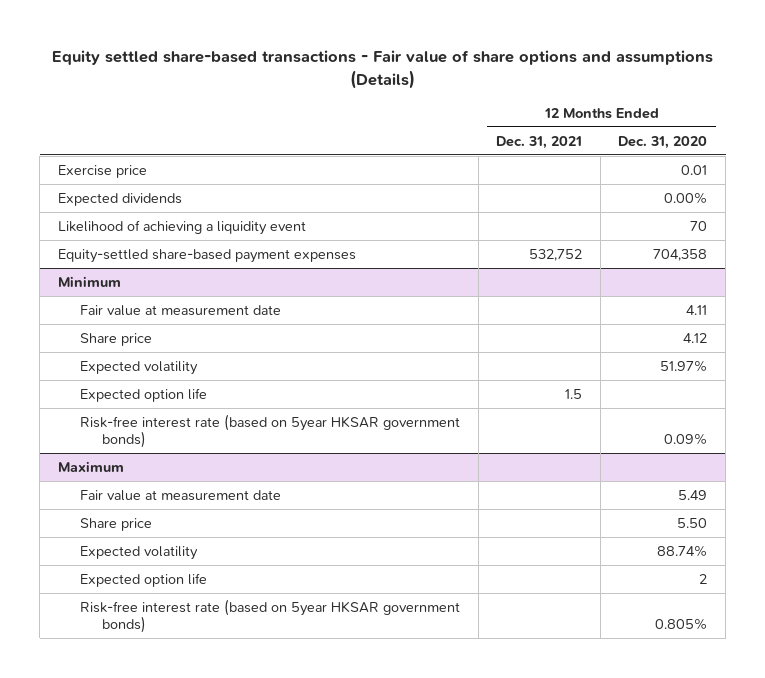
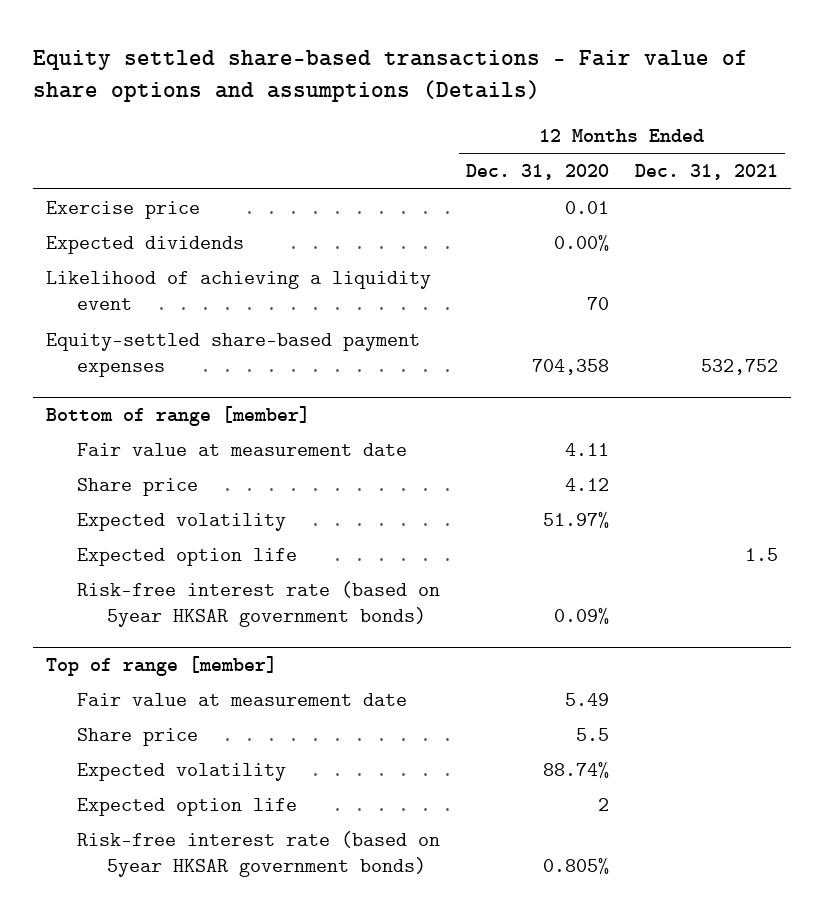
- | 12 Months Ended Dec. 31, 2021 | 12 Months Ended Dec. 31, 2020
+ | 12 Months Ended Dec. 31, 2020 | 12 Months Ended Dec. 31, 2021
- Minimum
+ Bottom of range [member]
- Maximum
+ Top of range [member]
- Share price | | 5.50
+ Share price | 5.5 |

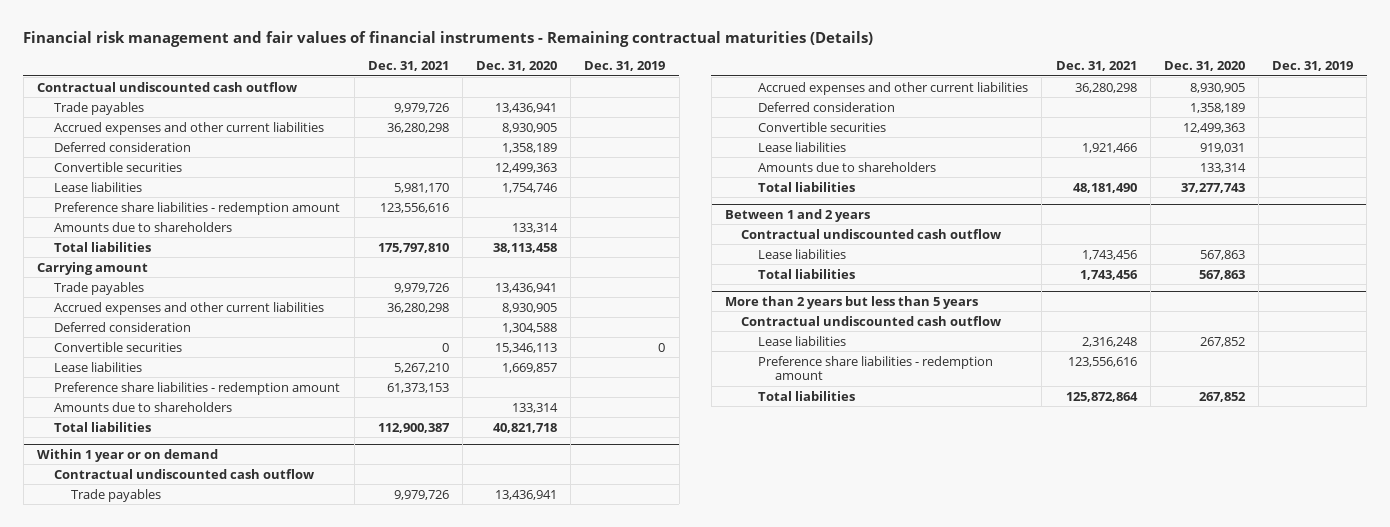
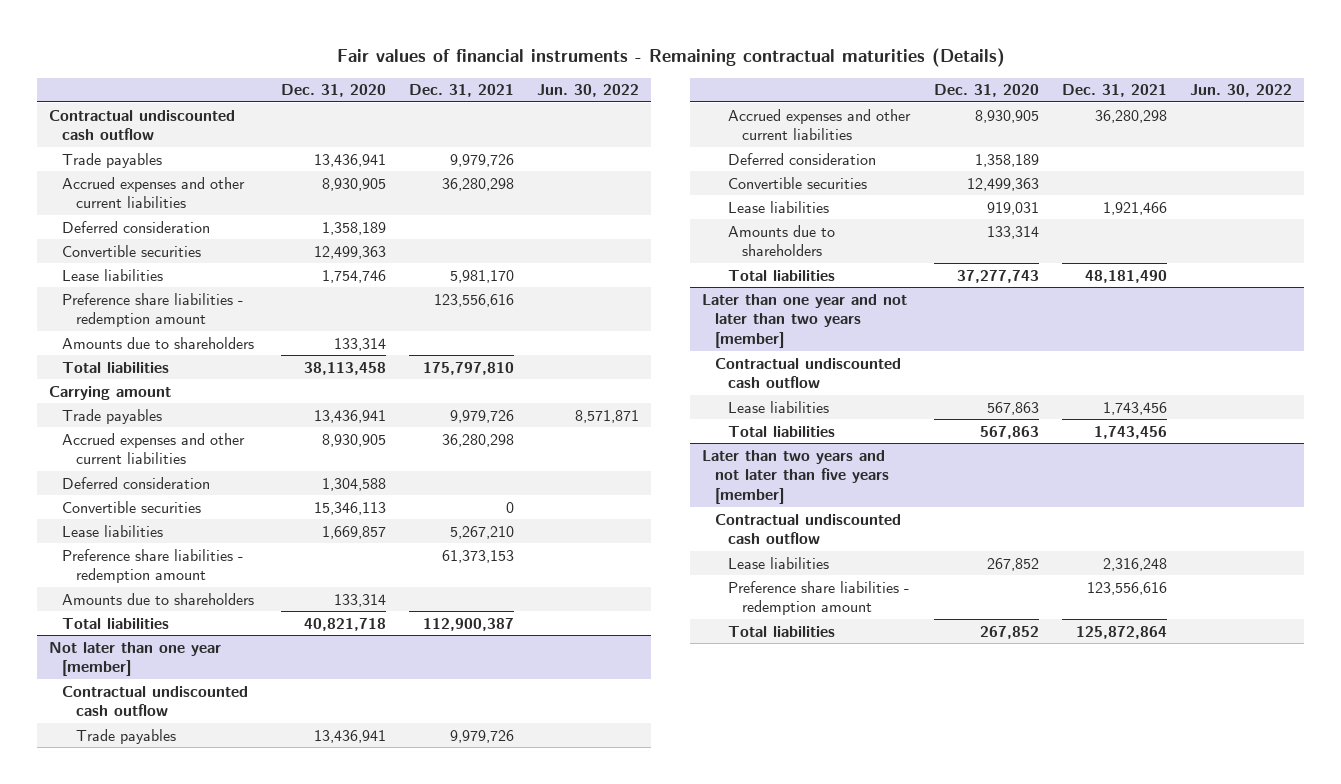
- Financial risk management and fair values of financial instruments - Remaining contractual maturities (Details)
+ Fair values of financial instruments - Remaining contractual maturities (Details)
- | Dec. 31, 2021 | Dec. 31, 2020 | Dec. 31, 2019
+ | Dec. 31, 2020 | Dec. 31, 2021 | Jun. 30, 2022
- Within 1 year or on demand
+ Not later than one year [member]
- Between 1 and 2 years
+ Later than one year and not later than two years [member]
- More than 2 years but less than 5 years
+ Later than two years and not later than five years [member]

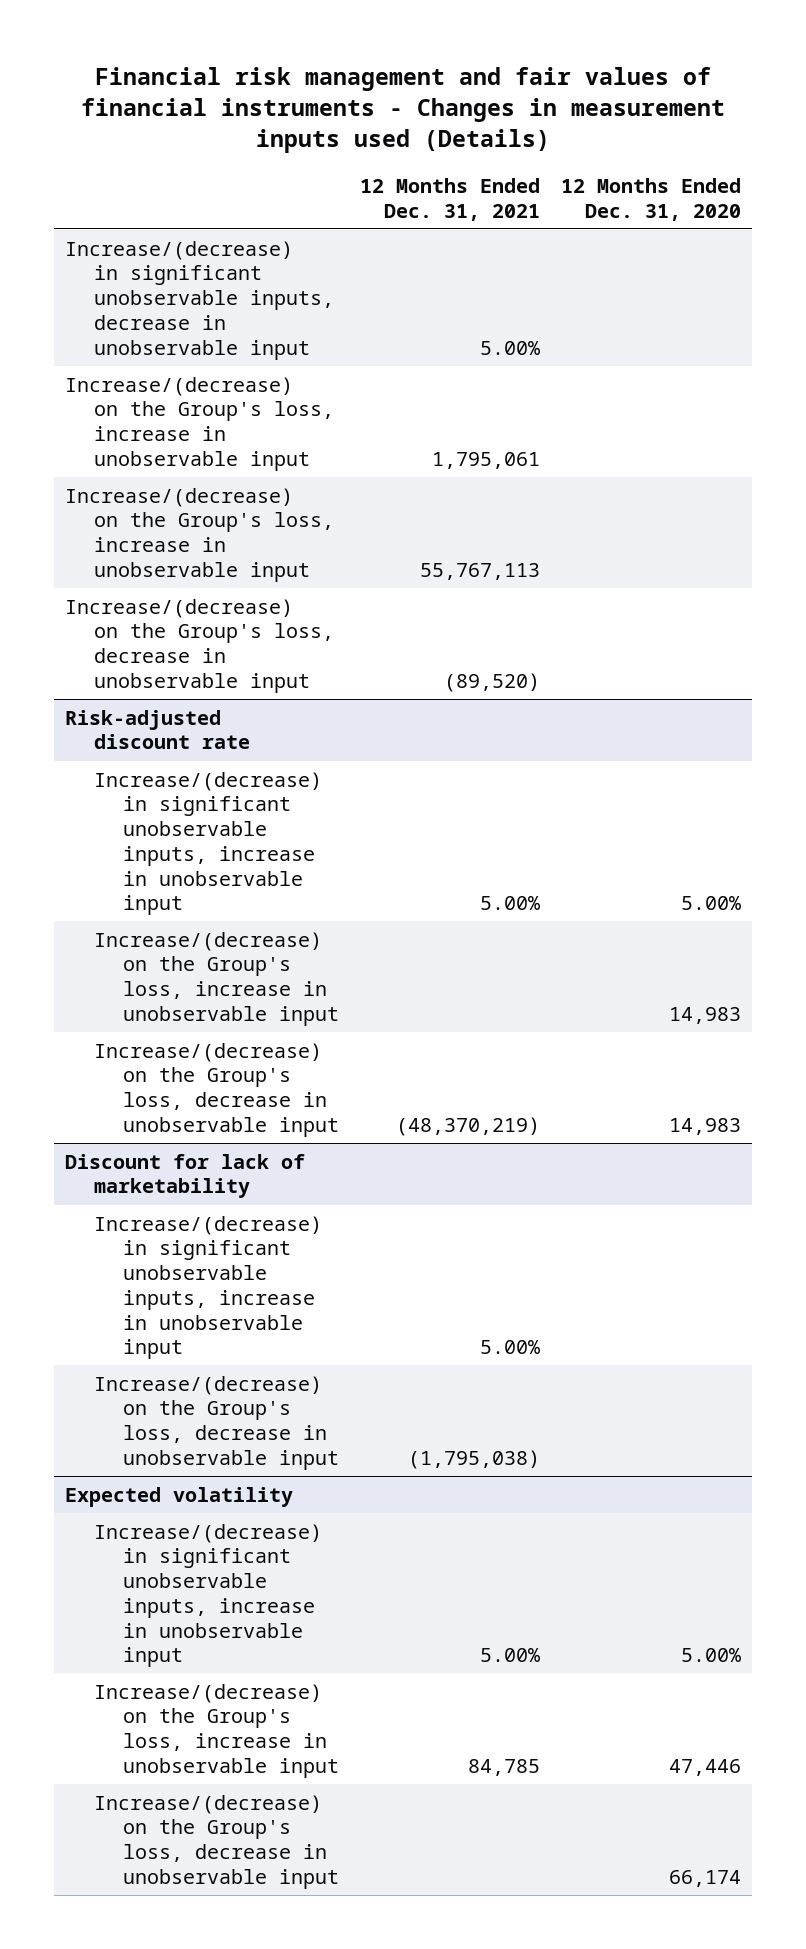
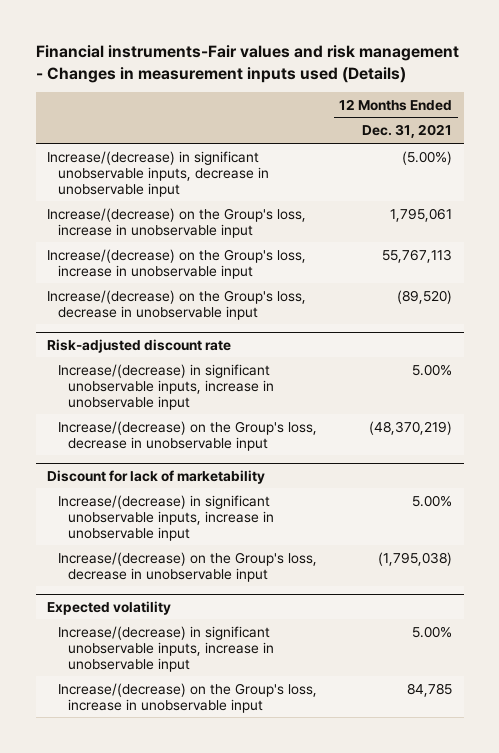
- Financial risk management and fair values of financial instruments - Changes in measurement inputs used (Details)
+ Financial instruments-Fair values and risk management - Changes in measurement inputs used (Details)
- | 12 Months Ended Dec. 31, 2021 | 12 Months Ended Dec. 31, 2020
+ | 12 Months Ended Dec. 31, 2021
- Increase/(decrease) in significant unobservable inputs, decrease in unobservable input | 5.00% |
+ Increase/(decrease) in significant unobservable inputs, decrease in unobservable input | (5.00%)
@ Risk-adjusted discount rate
- Increase/(decrease) on the Group's loss, increase in unobservable input | | 14,983
@ Expected volatility
- Increase/(decrease) on the Group's loss, decrease in unobservable input | | 66,174

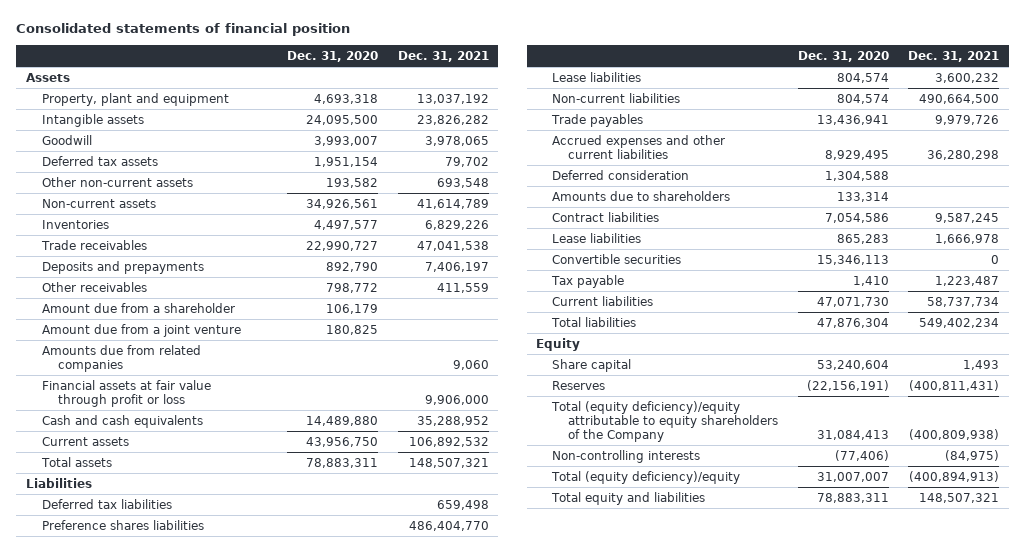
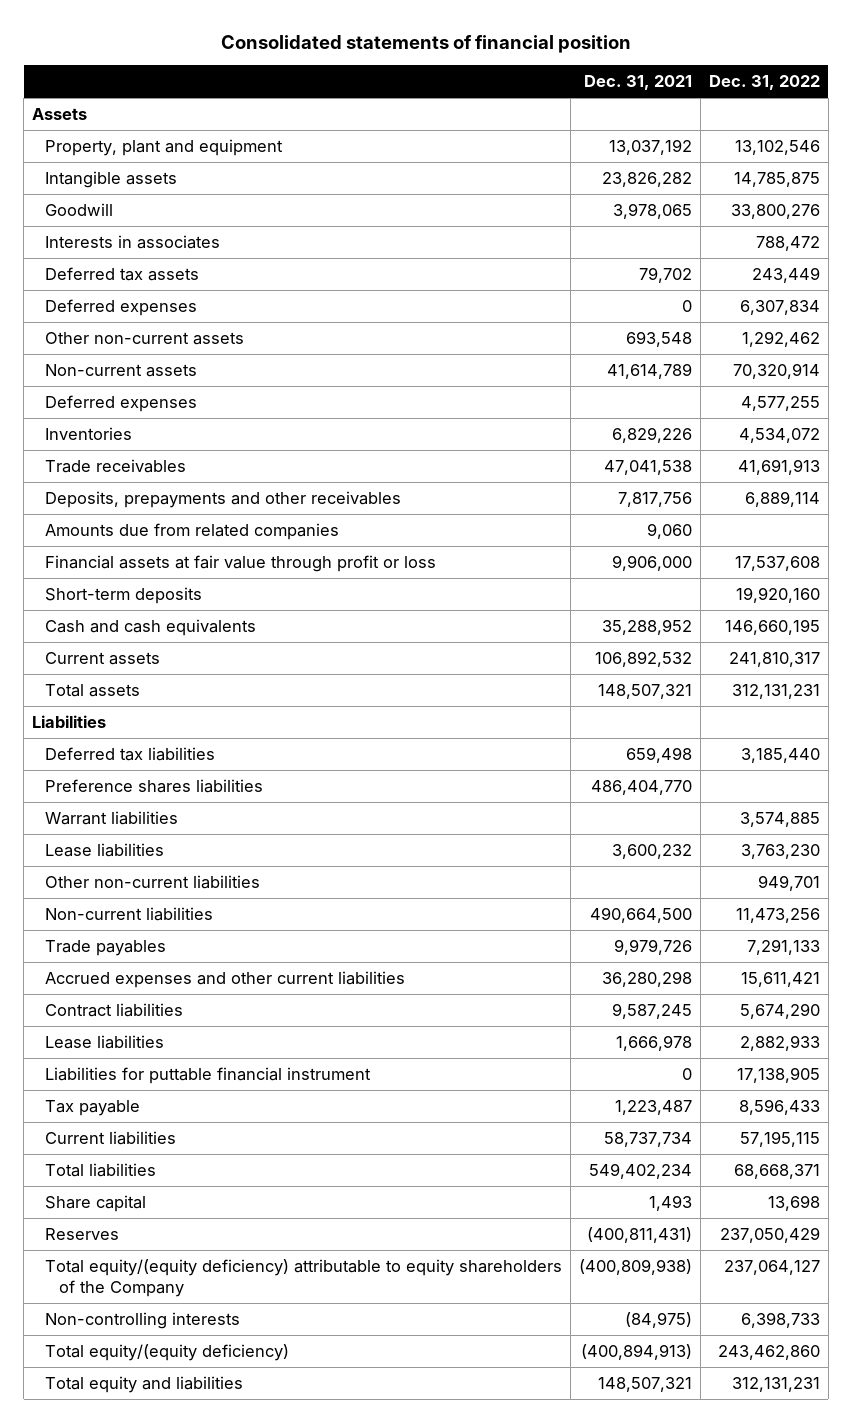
- | Dec. 31, 2020 | Dec. 31, 2021
+ | Dec. 31, 2021 | Dec. 31, 2022
+ Interests in associates | | 788,472
+ Deferred expenses | 0 | 6,307,834
+ Deferred expenses | | 4,577,255
- Deposits and prepayments | 892,790 | 7,406,197
- Other receivables | 798,772 | 411,559
- Amount due from a shareholder | 106,179 |
- Amount due from a joint venture | 180,825 |
+ Deposits, prepayments and other receivables | 7,817,756 | 6,889,114
+ Short-term deposits | | 19,920,160
+ Warrant liabilities | | 3,574,885
+ Other non-current liabilities | | 949,701
- Deferred consideration | 1,304,588 |
- Amounts due to shareholders | 133,314 |
- Convertible securities | 15,346,113 | 0
+ Liabilities for puttable financial instrument | 0 | 17,138,905
- Equity
- Total (equity deficiency)/equity attributable to equity shareholders of the Company | 31,084,413 | (400,809,938)
+ Total equity/(equity deficiency) attributable to equity shareholders of the Company | (400,809,938) | 237,064,127
- Total (equity deficiency)/equity | 31,007,007 | (400,894,913)
+ Total equity/(equity deficiency) | (400,894,913) | 243,462,860

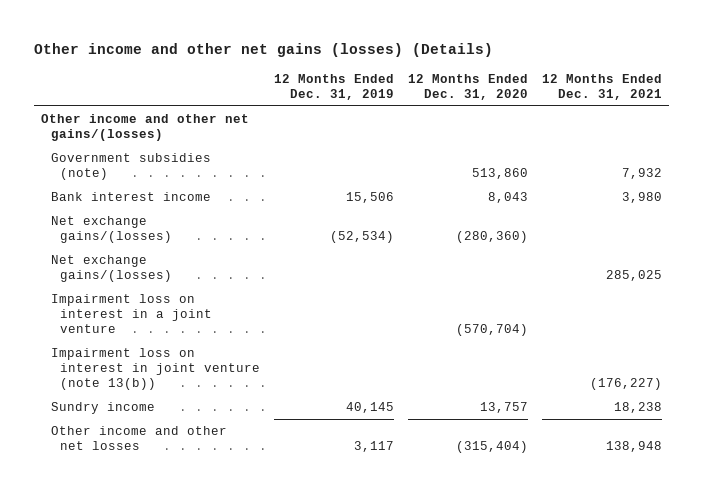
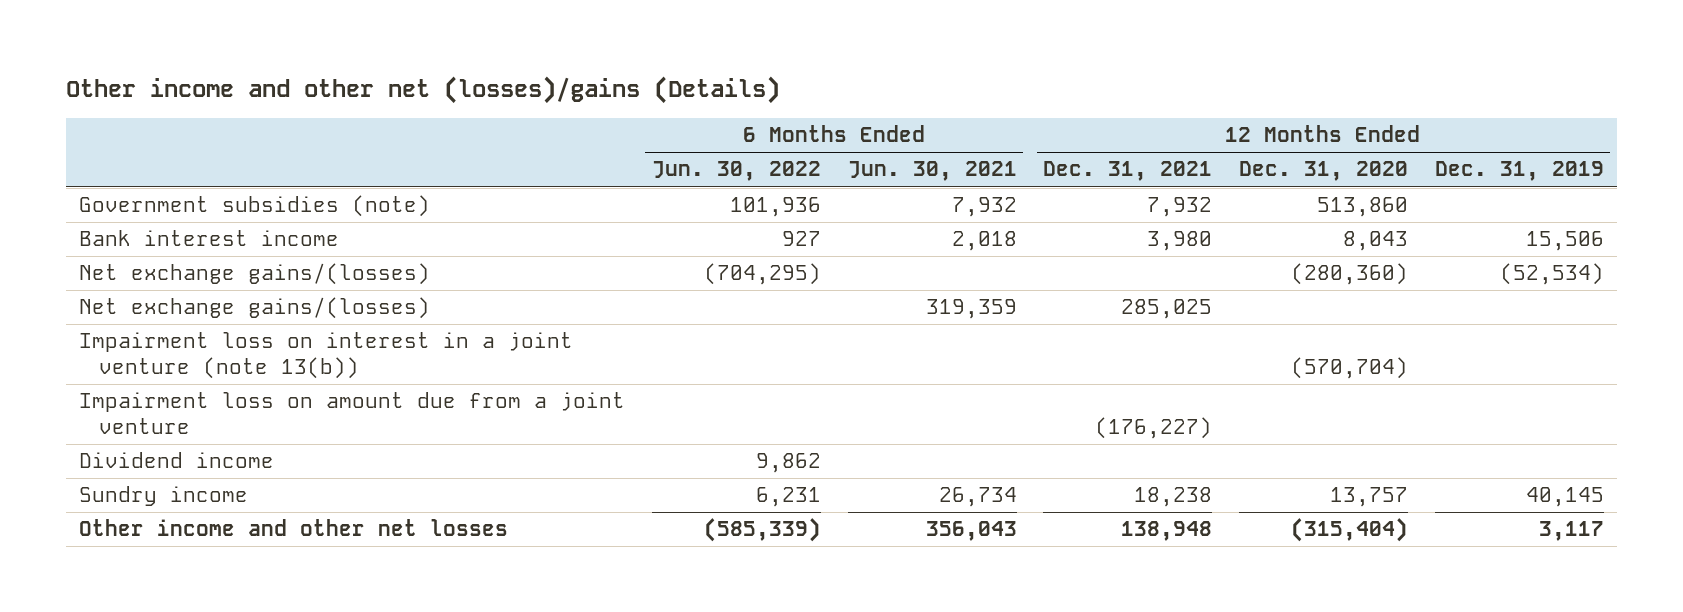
- Other income and other net gains (losses) (Details)
+ Other income and other net (losses)/gains (Details)
- | 12 Months Ended Dec. 31, 2019 | 12 Months Ended Dec. 31, 2020 | 12 Months Ended Dec. 31, 2021
+ | 6 Months Ended Jun. 30, 2022 | 6 Months Ended Jun. 30, 2021 | 12 Months Ended Dec. 31, 2021 | 12 Months Ended Dec. 31, 2020 | 12 Months Ended Dec. 31, 2019
- Other income and other net gains/(losses)
- Impairment loss on interest in a joint venture | | (570,704) |
- Impairment loss on interest in joint venture (note 13(b)) | | | (176,227)
+ Impairment loss on interest in a joint venture (note 13(b)) | | | | (570,704) |
+ Impairment loss on amount due from a joint venture | | | (176,227) | |
+ Dividend income | 9,862 | | | |

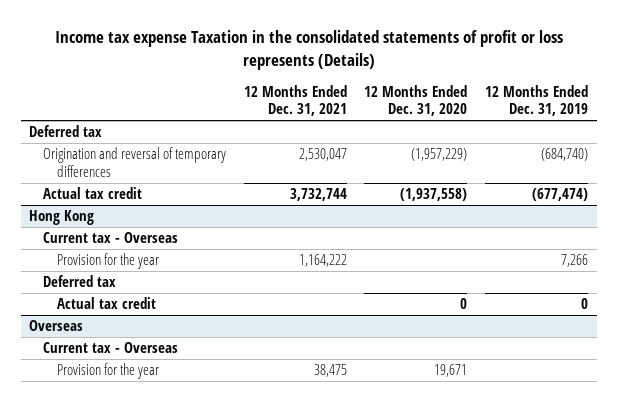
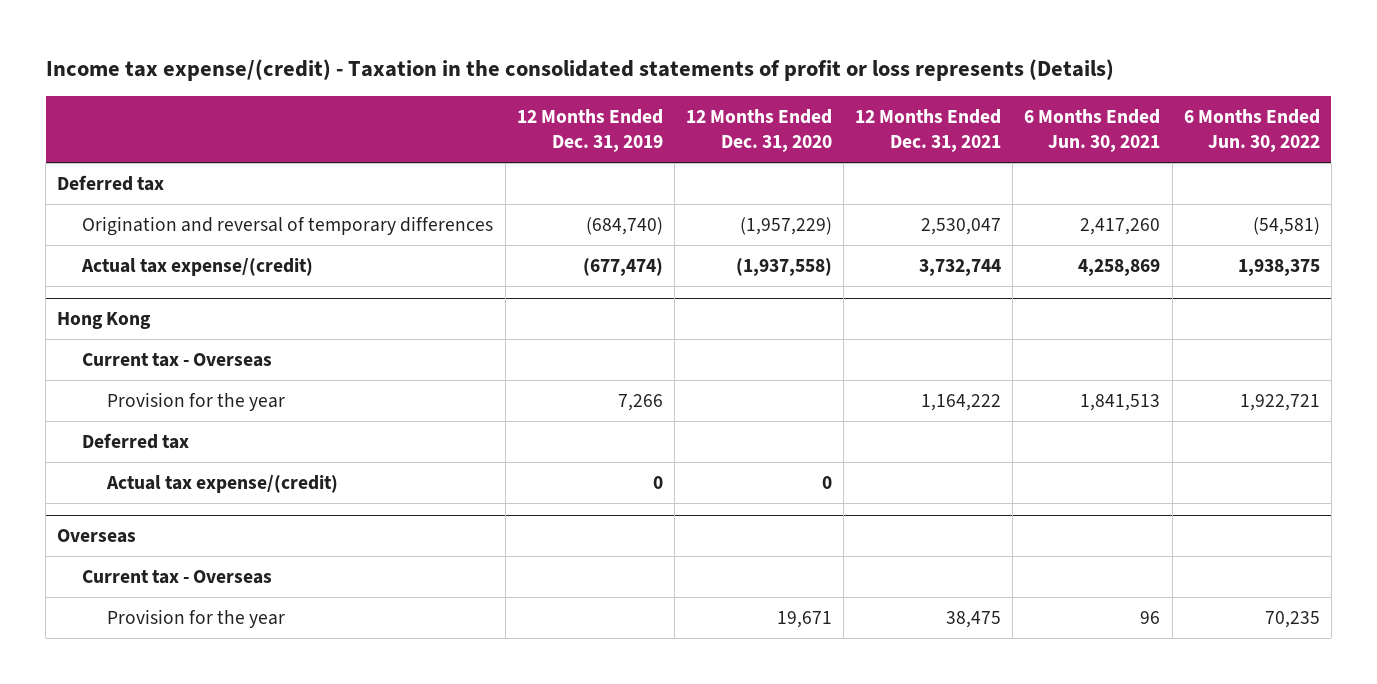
- Income tax expense Taxation in the consolidated statements of profit or loss represents (Details)
+ Income tax expense/(credit) - Taxation in the consolidated statements of profit or loss represents (Details)
- | 12 Months Ended Dec. 31, 2021 | 12 Months Ended Dec. 31, 2020 | 12 Months Ended Dec. 31, 2019
+ | 12 Months Ended Dec. 31, 2019 | 12 Months Ended Dec. 31, 2020 | 12 Months Ended Dec. 31, 2021 | 6 Months Ended Jun. 30, 2021 | 6 Months Ended Jun. 30, 2022
- Actual tax credit | 3,732,744 | (1,937,558) | (677,474)
+ Actual tax expense/(credit) | (677,474) | (1,937,558) | 3,732,744 | 4,258,869 | 1,938,375
@ Hong Kong
- Actual tax credit | | 0 | 0
+ Actual tax expense/(credit) | 0 | 0 | | |

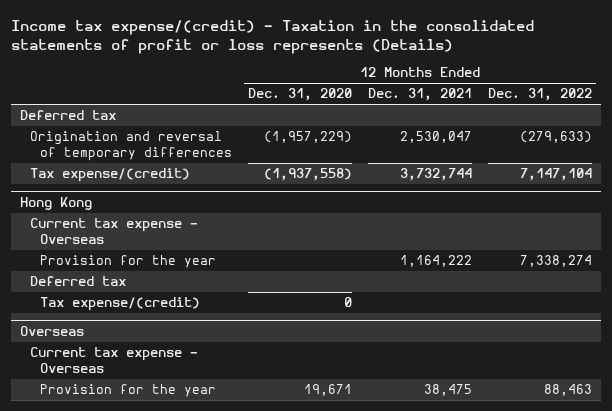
- | 12 Months Ended Dec. 31, 2019 | 12 Months Ended Dec. 31, 2020 | 12 Months Ended Dec. 31, 2021 | 6 Months Ended Jun. 30, 2021 | 6 Months Ended Jun. 30, 2022
+ | 12 Months Ended Dec. 31, 2020 | 12 Months Ended Dec. 31, 2021 | 12 Months Ended Dec. 31, 2022
- Actual tax expense/(credit) | (677,474) | (1,937,558) | 3,732,744 | 4,258,869 | 1,938,375
+ Tax expense/(credit) | (1,937,558) | 3,732,744 | 7,147,104
@ Hong Kong
- Current tax - Overseas
+ Current tax expense - Overseas
- Actual tax expense/(credit) | 0 | 0 | | |
+ Tax expense/(credit) | 0 | |
@ Overseas
- Current tax - Overseas
+ Current tax expense - Overseas

